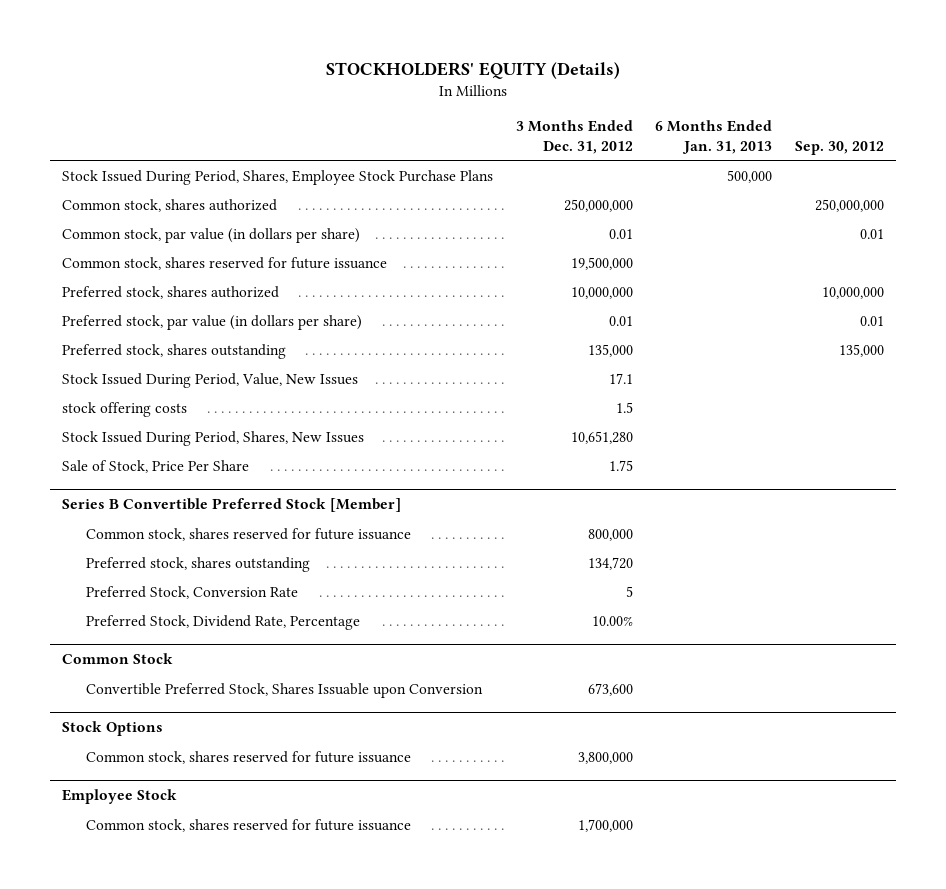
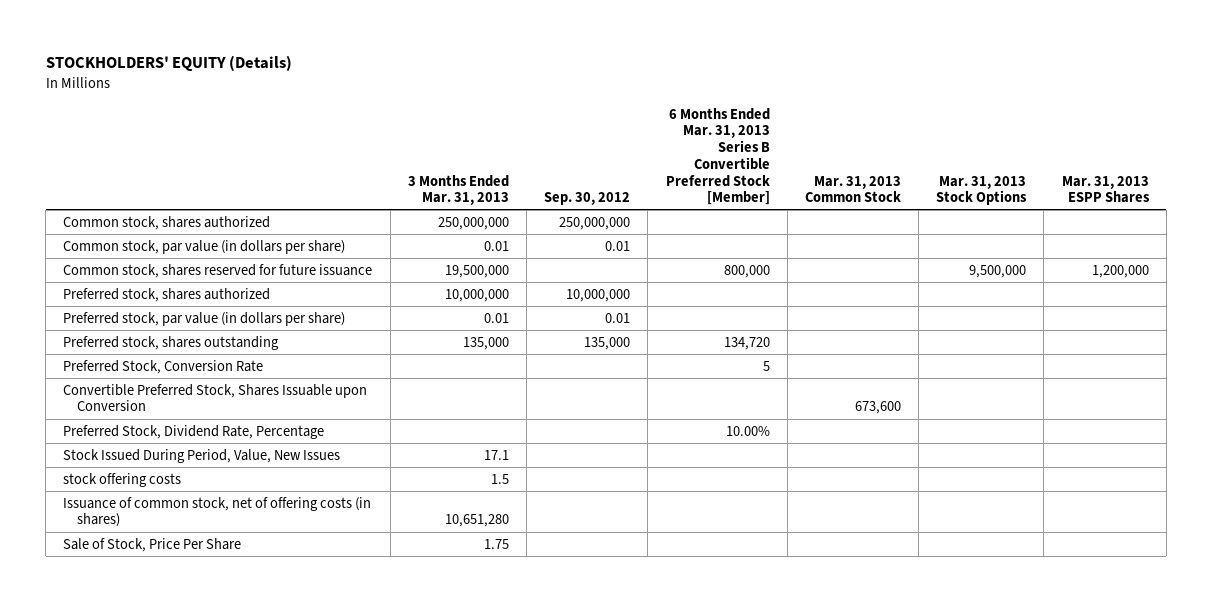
- | 3 Months Ended Dec. 31, 2012 | 6 Months Ended Jan. 31, 2013 | Sep. 30, 2012
+ | 3 Months Ended Mar. 31, 2013 | Sep. 30, 2012 | 6 Months Ended Mar. 31, 2013 Series B Convertible Preferred Stock [Member] | Mar. 31, 2013 Common Stock | Mar. 31, 2013 Stock Options | Mar. 31, 2013 ESPP Shares
- Stock Issued During Period, Shares, Employee Stock Purchase Plans | | 500,000 |
+ Preferred Stock, Conversion Rate | | | 5 | | |
+ Convertible Preferred Stock, Shares Issuable upon Conversion | | | | 673,600 | |
+ Preferred Stock, Dividend Rate, Percentage | | | 10.00% | | |
- Stock Issued During Period, Shares, New Issues | 10,651,280 | |
+ Issuance of common stock, net of offering costs (in shares) | 10,651,280 | | | | |
- Series B Convertible Preferred Stock [Member]
- Common stock, shares reserved for future issuance | 800,000 | |
- Preferred stock, shares outstanding | 134,720 | |
- Preferred Stock, Conversion Rate | 5 | |
- Preferred Stock, Dividend Rate, Percentage | 10.00% | |
- Common Stock
- Convertible Preferred Stock, Shares Issuable upon Conversion | 673,600 | |
- Stock Options
- Common stock, shares reserved for future issuance | 3,800,000 | |
- Employee Stock
- Common stock, shares reserved for future issuance | 1,700,000 | |

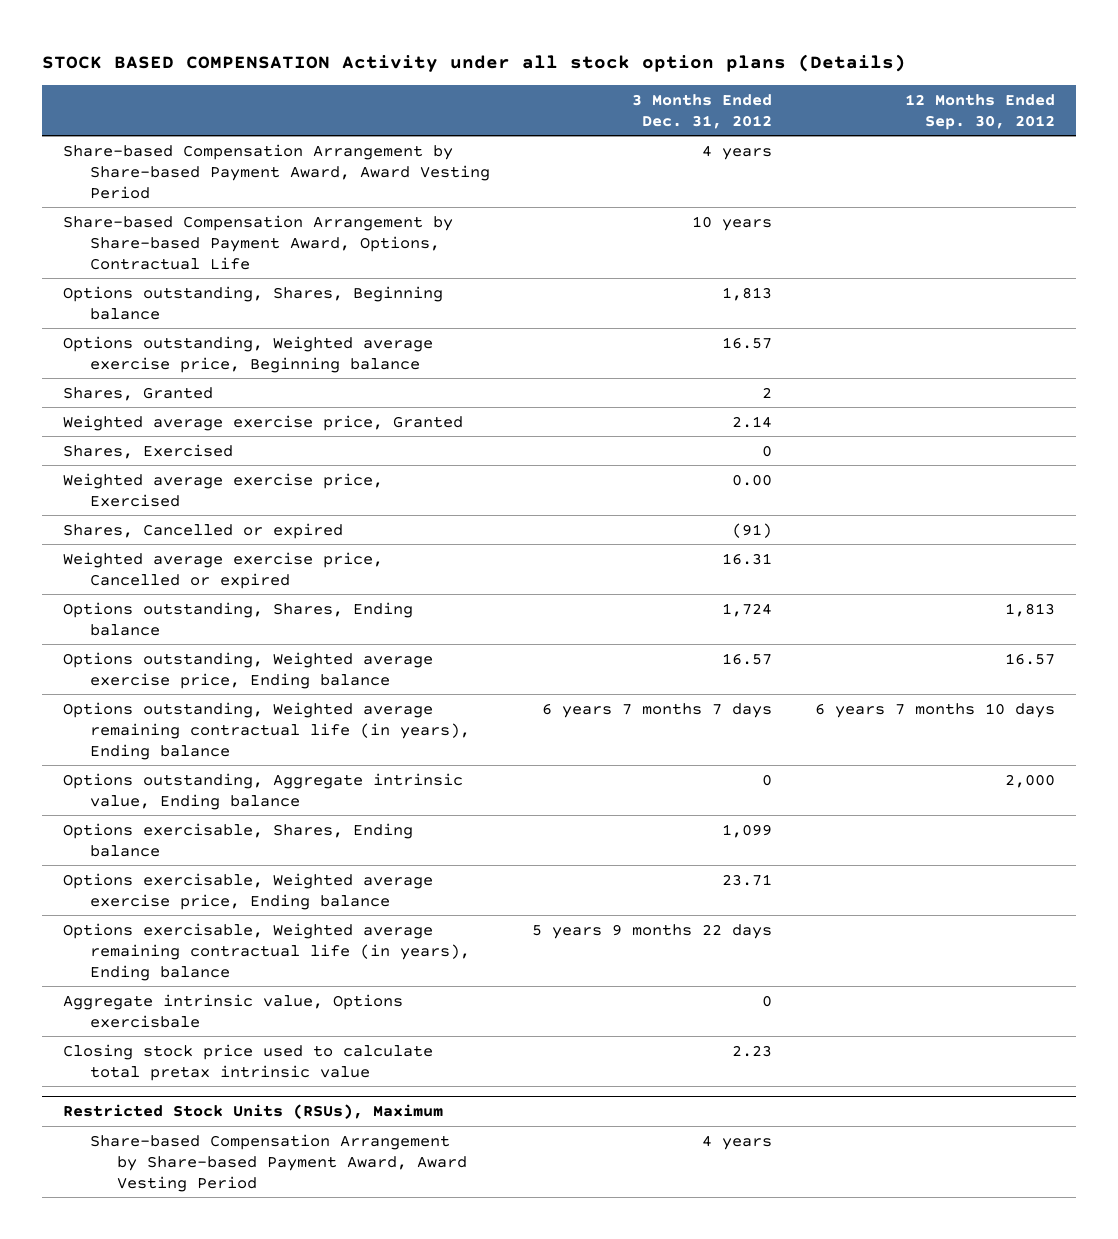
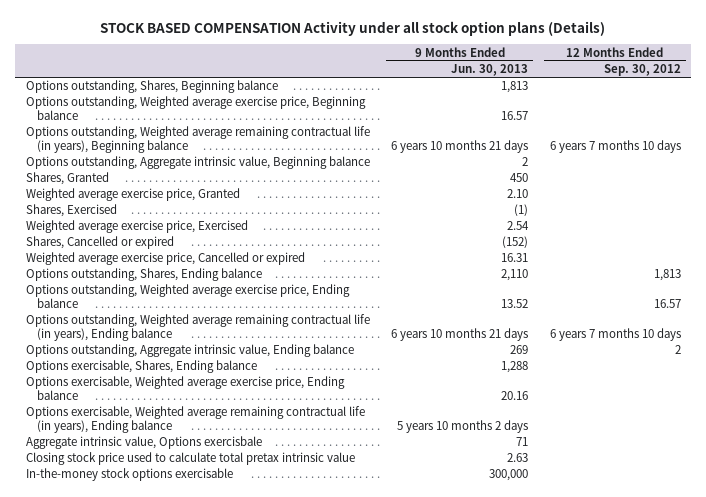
- | 3 Months Ended Dec. 31, 2012 | 12 Months Ended Sep. 30, 2012
+ | 9 Months Ended Jun. 30, 2013 | 12 Months Ended Sep. 30, 2012
- Share-based Compensation Arrangement by Share-based Payment Award, Award Vesting Period | 4 years |
- Share-based Compensation Arrangement by Share-based Payment Award, Options, Contractual Life | 10 years |
+ Options outstanding, Weighted average remaining contractual life (in years), Beginning balance | 6 years 10 months 21 days | 6 years 7 months 10 days
+ Options outstanding, Aggregate intrinsic value, Beginning balance | 2 |
- Options outstanding, Aggregate intrinsic value, Ending balance | 0 | 2,000
+ Options outstanding, Aggregate intrinsic value, Ending balance | 269 | 2
- Restricted Stock Units (RSUs), Maximum
- Share-based Compensation Arrangement by Share-based Payment Award, Award Vesting Period | 4 years |
+ In-the-money stock options exercisable | 300,000 |

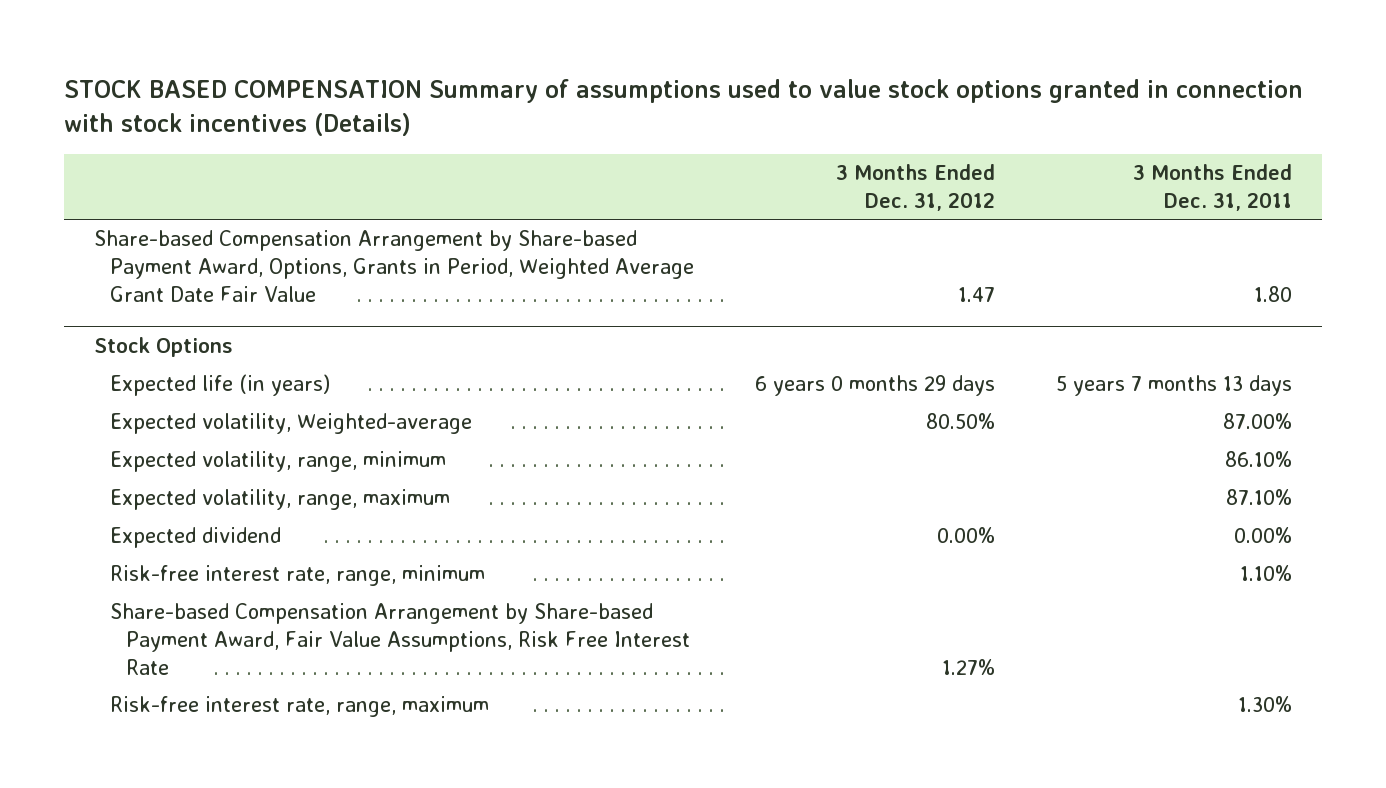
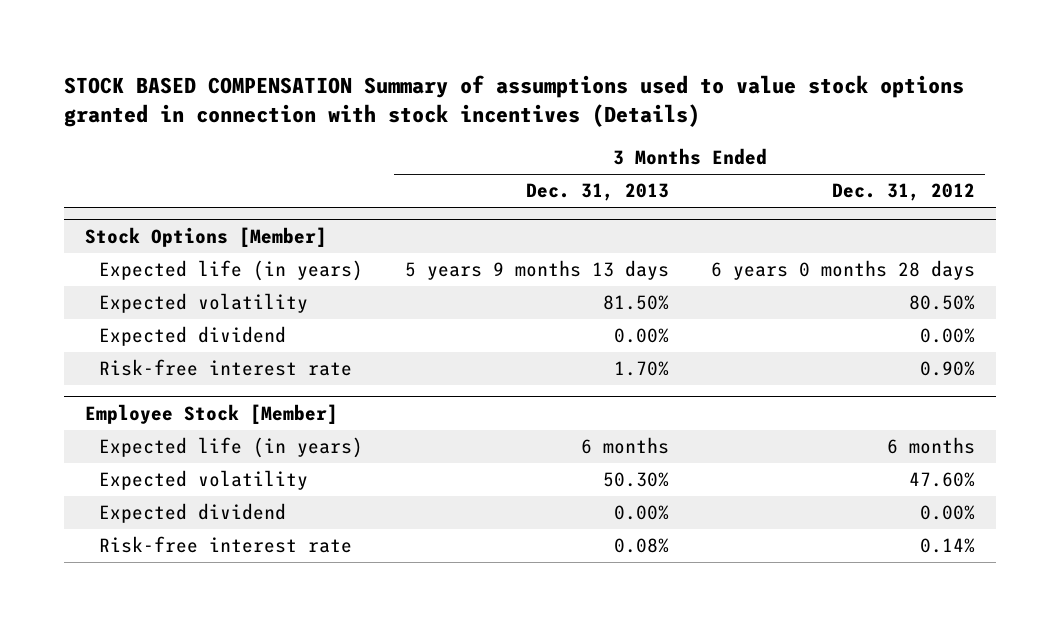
- | 3 Months Ended Dec. 31, 2012 | 3 Months Ended Dec. 31, 2011
+ | 3 Months Ended Dec. 31, 2013 | 3 Months Ended Dec. 31, 2012
- Share-based Compensation Arrangement by Share-based Payment Award, Options, Grants in Period, Weighted Average Grant Date Fair Value | 1.47 | 1.80
- Stock Options
- Expected life (in years) | 6 years 0 months 29 days | 5 years 7 months 13 days
- Expected volatility, Weighted-average | 80.50% | 87.00%
- Expected volatility, range, minimum | | 86.10%
- Expected volatility, range, maximum | | 87.10%
+ Stock Options [Member]
+ Expected life (in years) | 5 years 9 months 13 days | 6 years 0 months 28 days
+ Expected volatility | 81.50% | 80.50%
- Risk-free interest rate, range, minimum | | 1.10%
- Share-based Compensation Arrangement by Share-based Payment Award, Fair Value Assumptions, Risk Free Interest Rate | 1.27% |
- Risk-free interest rate, range, maximum | | 1.30%
+ Risk-free interest rate | 1.70% | 0.90%
+ Employee Stock [Member]
+ Expected life (in years) | 6 months | 6 months
+ Expected volatility | 50.30% | 47.60%
+ Expected dividend | 0.00% | 0.00%
+ Risk-free interest rate | 0.08% | 0.14%

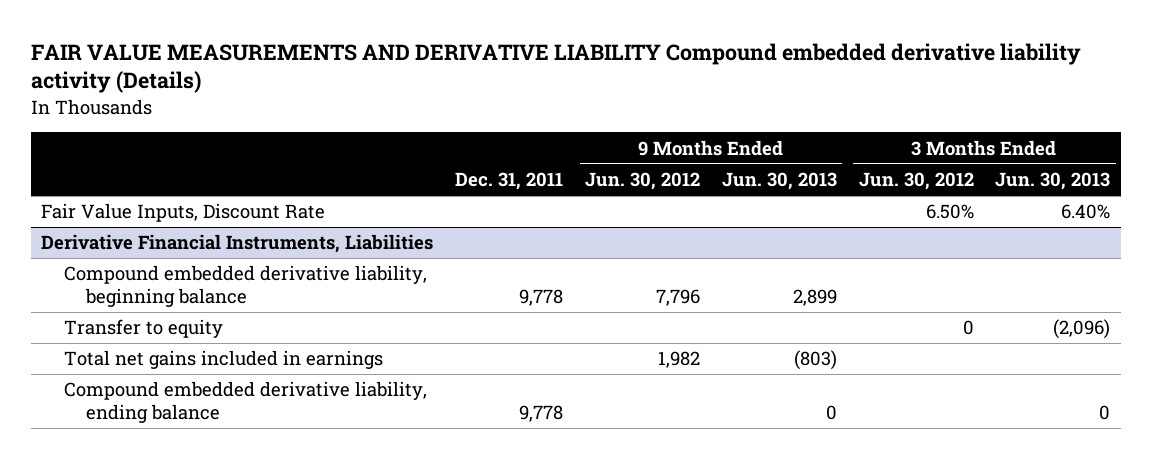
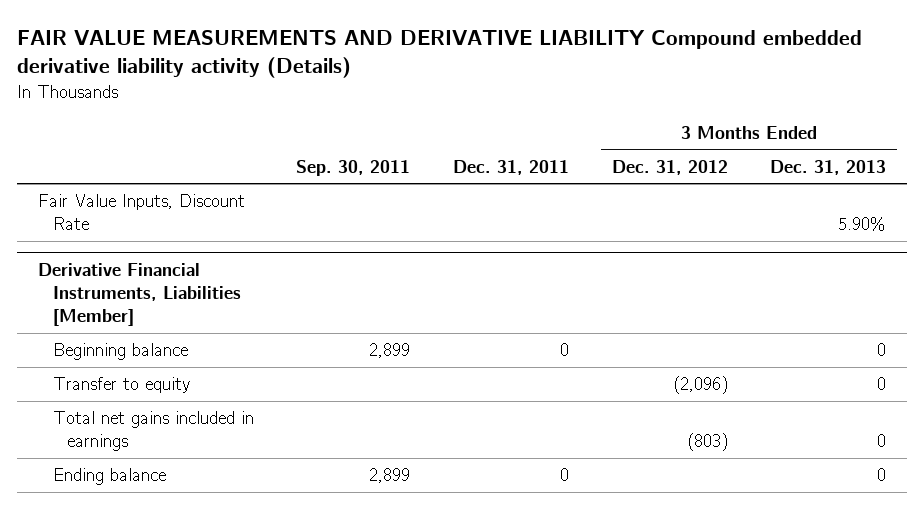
- | Dec. 31, 2011 | 9 Months Ended Jun. 30, 2012 | 9 Months Ended Jun. 30, 2013 | 3 Months Ended Jun. 30, 2012 | 3 Months Ended Jun. 30, 2013
+ | Sep. 30, 2011 | Dec. 31, 2011 | 3 Months Ended Dec. 31, 2012 | 3 Months Ended Dec. 31, 2013
- Derivative Financial Instruments, Liabilities
- Compound embedded derivative liability, beginning balance | 9,778 | 7,796 | 2,899 | |
+ Derivative Financial Instruments, Liabilities [Member]
+ Beginning balance | 2,899 | 0 | | 0
- Compound embedded derivative liability, ending balance | 9,778 | | 0 | | 0
+ Ending balance | 2,899 | 0 | | 0

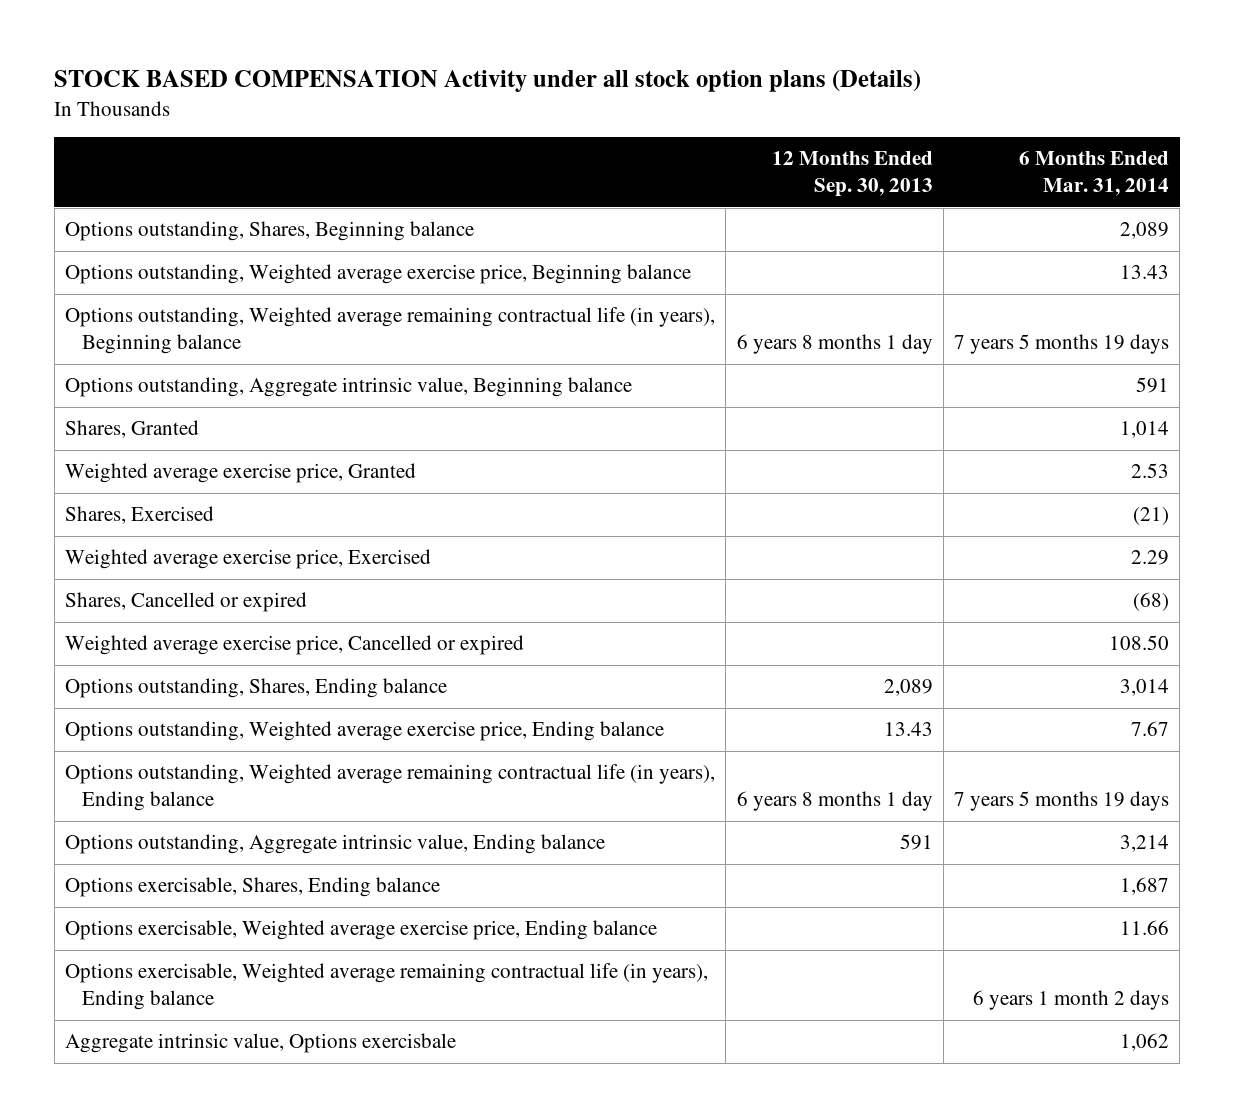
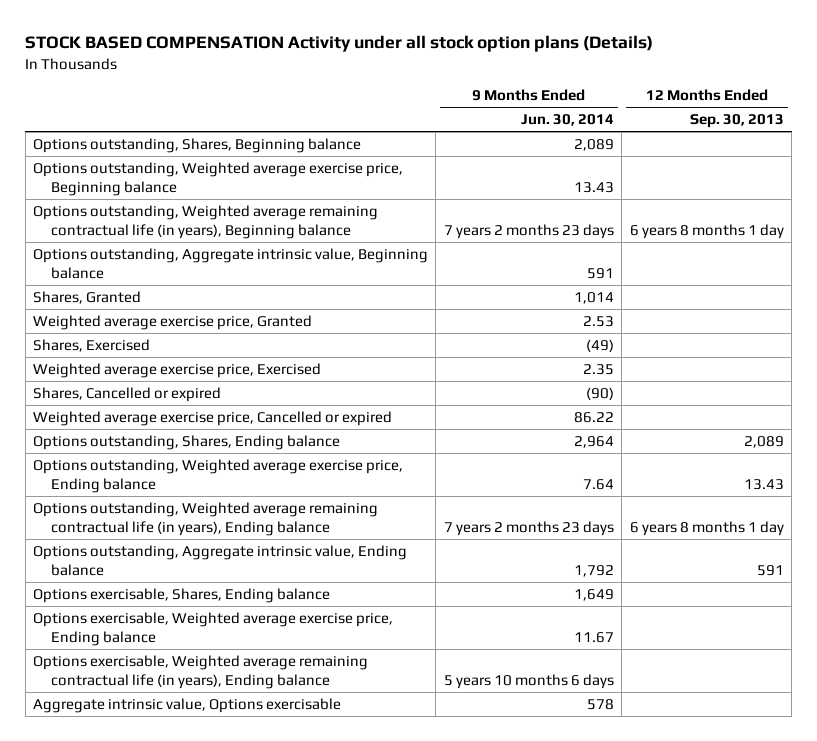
- | 12 Months Ended Sep. 30, 2013 | 6 Months Ended Mar. 31, 2014
+ | 9 Months Ended Jun. 30, 2014 | 12 Months Ended Sep. 30, 2013
- Aggregate intrinsic value, Options exercisbale | | 1,062
+ Aggregate intrinsic value, Options exercisable | 578 |

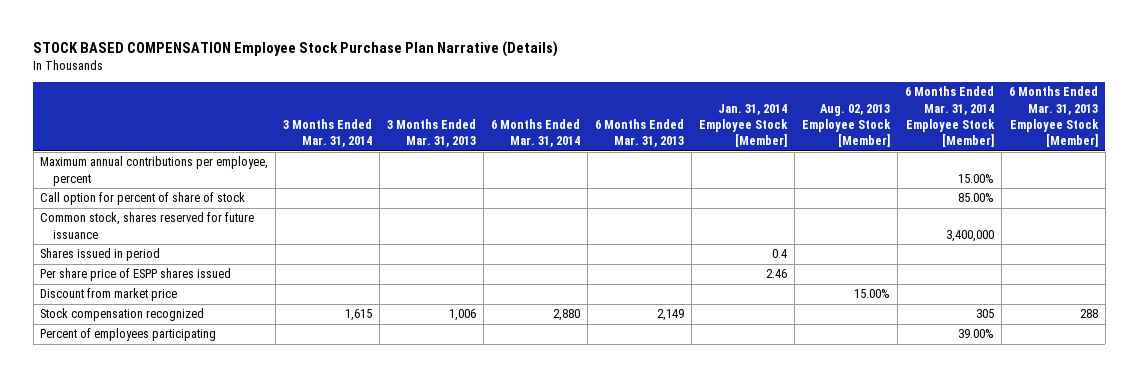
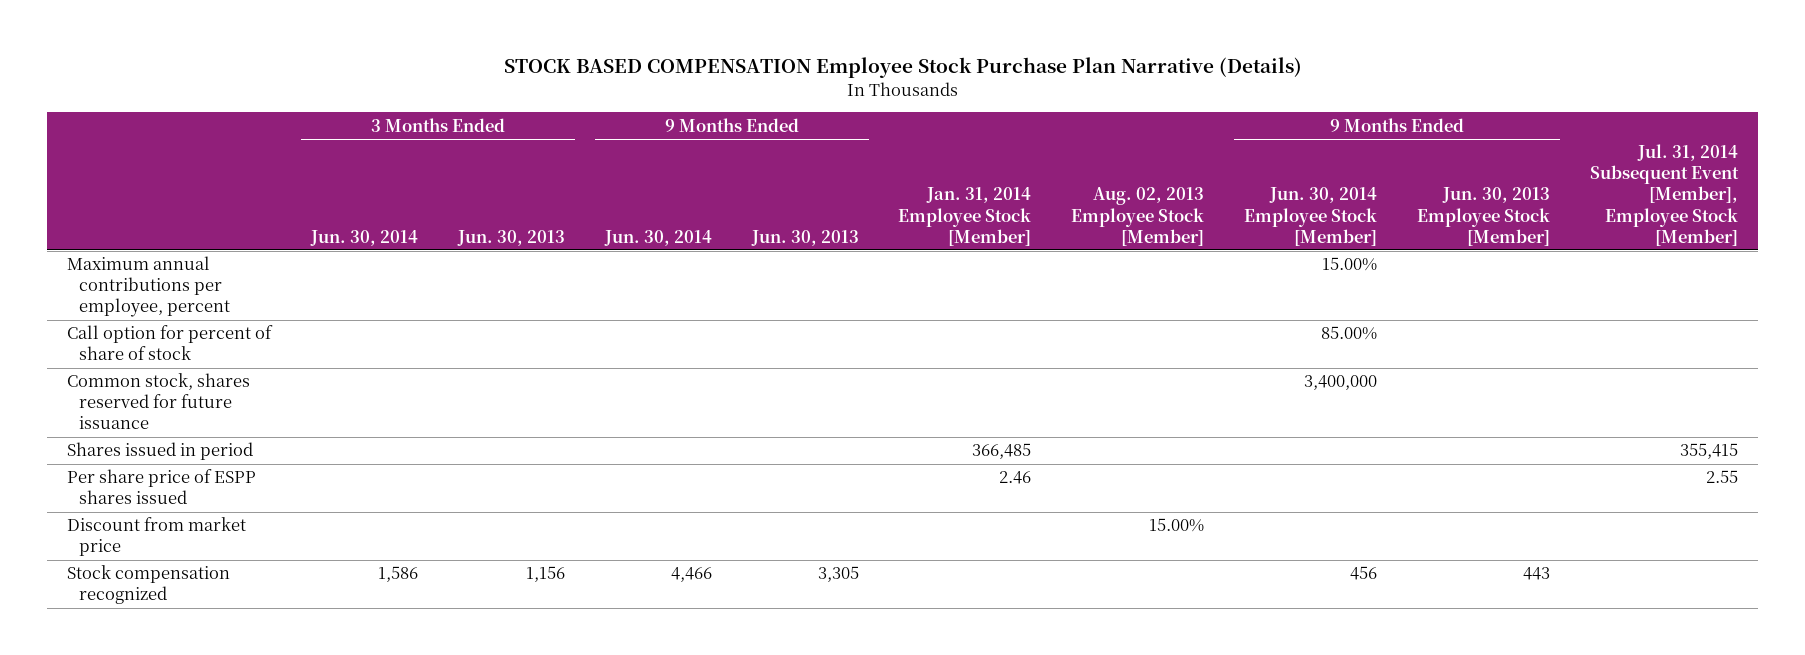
- | 3 Months Ended Mar. 31, 2014 | 3 Months Ended Mar. 31, 2013 | 6 Months Ended Mar. 31, 2014 | 6 Months Ended Mar. 31, 2013 | Jan. 31, 2014 Employee Stock [Member] | Aug. 02, 2013 Employee Stock [Member] | 6 Months Ended Mar. 31, 2014 Employee Stock [Member] | 6 Months Ended Mar. 31, 2013 Employee Stock [Member]
+ | 3 Months Ended Jun. 30, 2014 | 3 Months Ended Jun. 30, 2013 | 9 Months Ended Jun. 30, 2014 | 9 Months Ended Jun. 30, 2013 | Jan. 31, 2014 Employee Stock [Member] | Aug. 02, 2013 Employee Stock [Member] | 9 Months Ended Jun. 30, 2014 Employee Stock [Member] | 9 Months Ended Jun. 30, 2013 Employee Stock [Member] | Jul. 31, 2014 Subsequent Event [Member], Employee Stock [Member]
- Shares issued in period | | | | | 0.4 | | |
+ Shares issued in period | | | | | 366,485 | | | | 355,415
- Percent of employees participating | | | | | | | 39.00% |

